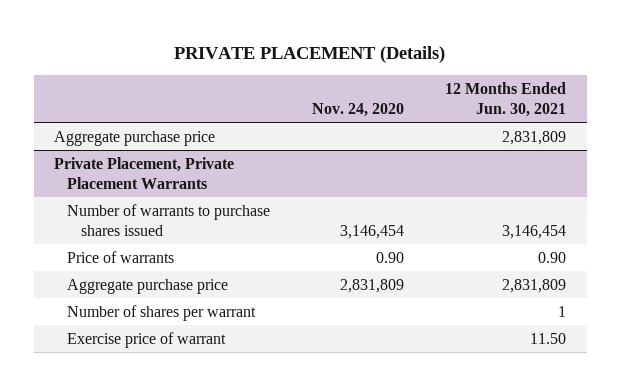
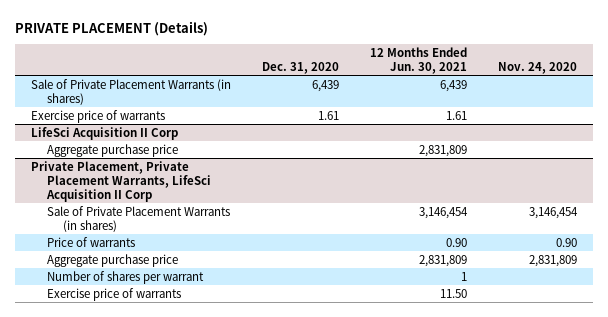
- | Nov. 24, 2020 | 12 Months Ended Jun. 30, 2021
+ | Dec. 31, 2020 | 12 Months Ended Jun. 30, 2021 | Nov. 24, 2020
+ Sale of Private Placement Warrants (in shares) | 6,439 | 6,439 |
+ Exercise price of warrants | 1.61 | 1.61 |
+ LifeSci Acquisition II Corp
- Private Placement, Private Placement Warrants
- Number of warrants to purchase shares issued | 3,146,454 | 3,146,454
+ Private Placement, Private Placement Warrants, LifeSci Acquisition II Corp
+ Sale of Private Placement Warrants (in shares) | | 3,146,454 | 3,146,454
- Exercise price of warrant | | 11.50
+ Exercise price of warrants | | 11.50 |

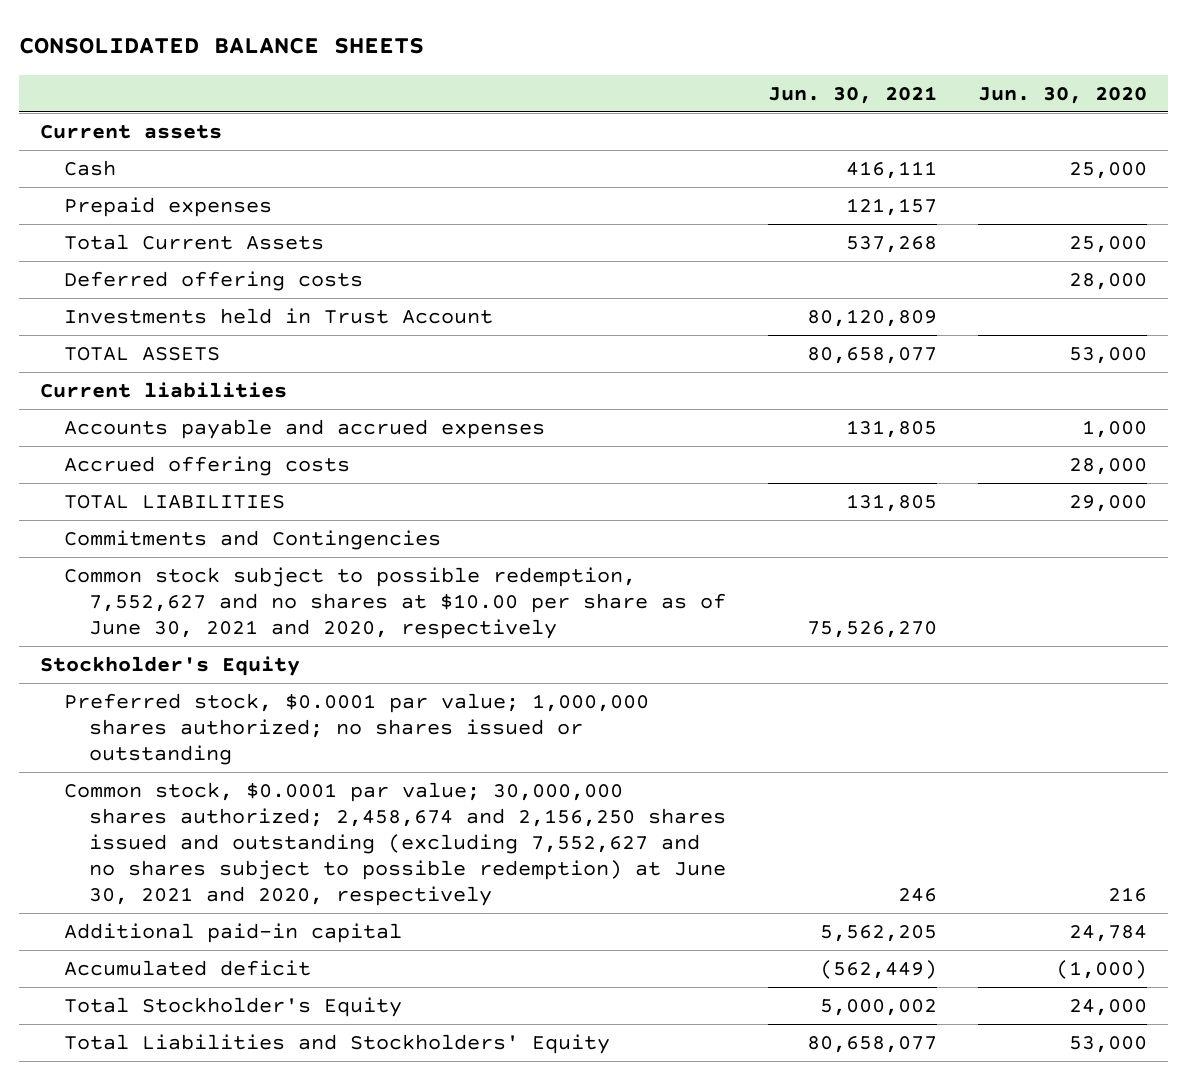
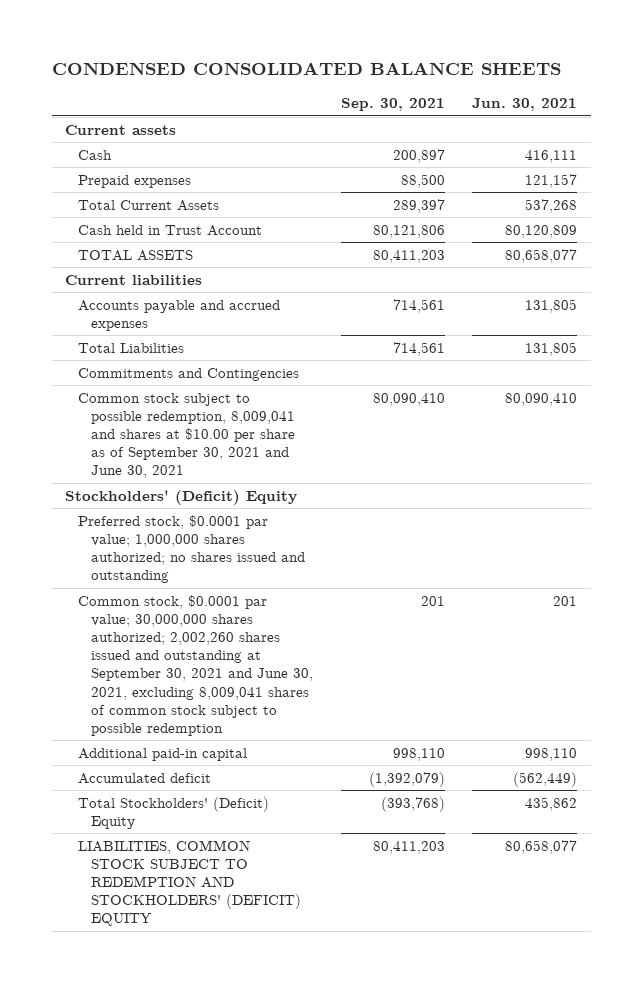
- CONSOLIDATED BALANCE SHEETS
+ CONDENSED CONSOLIDATED BALANCE SHEETS
- | Jun. 30, 2021 | Jun. 30, 2020
+ | Sep. 30, 2021 | Jun. 30, 2021
- Deferred offering costs | | 28,000
- Investments held in Trust Account | 80,120,809 |
+ Cash held in Trust Account | 80,121,806 | 80,120,809
- Accrued offering costs | | 28,000
- TOTAL LIABILITIES | 131,805 | 29,000
+ Total Liabilities | 714,561 | 131,805
- Common stock subject to possible redemption, 7,552,627 and no shares at $10.00 per share as of June 30, 2021 and 2020, respectively | 75,526,270 |
- Stockholder's Equity
- Preferred stock, $0.0001 par value; 1,000,000 shares authorized; no shares issued or outstanding
- Common stock, $0.0001 par value; 30,000,000 shares authorized; 2,458,674 and 2,156,250 shares issued and outstanding (excluding 7,552,627 and no shares subject to possible redemption) at June 30, 2021 and 2020, respectively | 246 | 216
- Additional paid-in capital | 5,562,205 | 24,784
+ Common stock subject to possible redemption, 8,009,041 and shares at $10.00 per share as of September 30, 2021 and June 30, 2021 | 80,090,410 | 80,090,410
+ Stockholders' (Deficit) Equity
+ Preferred stock, $0.0001 par value; 1,000,000 shares authorized; no shares issued and outstanding
+ Common stock, $0.0001 par value; 30,000,000 shares authorized; 2,002,260 shares issued and outstanding at September 30, 2021 and June 30, 2021, excluding 8,009,041 shares of common stock subject to possible redemption | 201 | 201
+ Additional paid-in capital | 998,110 | 998,110
- Total Stockholder's Equity | 5,000,002 | 24,000
- Total Liabilities and Stockholders' Equity | 80,658,077 | 53,000
+ Total Stockholders' (Deficit) Equity | (393,768) | 435,862
+ LIABILITIES, COMMON STOCK SUBJECT TO REDEMPTION AND STOCKHOLDERS' (DEFICIT) EQUITY | 80,411,203 | 80,658,077

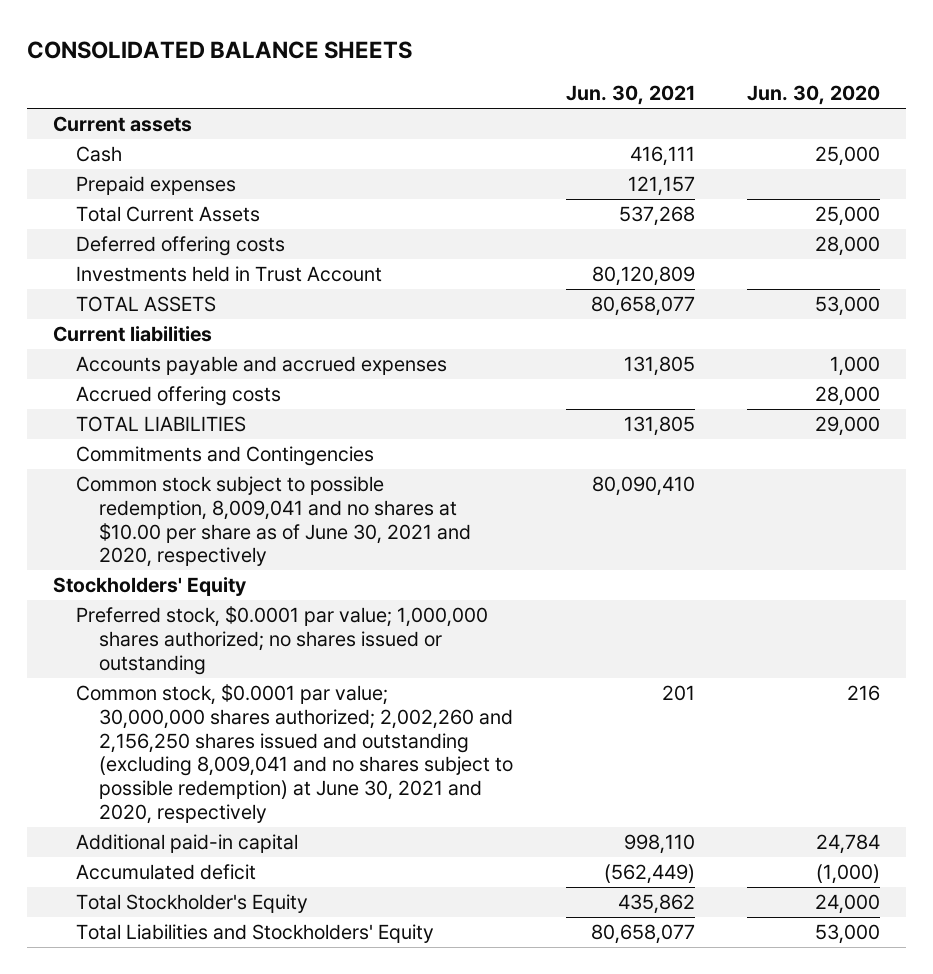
- CONDENSED CONSOLIDATED BALANCE SHEETS
+ CONSOLIDATED BALANCE SHEETS
- | Sep. 30, 2021 | Jun. 30, 2021
+ | Jun. 30, 2021 | Jun. 30, 2020
- Cash held in Trust Account | 80,121,806 | 80,120,809
+ Deferred offering costs | | 28,000
+ Investments held in Trust Account | 80,120,809 |
- Total Liabilities | 714,561 | 131,805
+ Accrued offering costs | | 28,000
+ TOTAL LIABILITIES | 131,805 | 29,000
- Common stock subject to possible redemption, 8,009,041 and shares at $10.00 per share as of September 30, 2021 and June 30, 2021 | 80,090,410 | 80,090,410
- Stockholders' (Deficit) Equity
- Preferred stock, $0.0001 par value; 1,000,000 shares authorized; no shares issued and outstanding
- Common stock, $0.0001 par value; 30,000,000 shares authorized; 2,002,260 shares issued and outstanding at September 30, 2021 and June 30, 2021, excluding 8,009,041 shares of common stock subject to possible redemption | 201 | 201
+ Common stock subject to possible redemption, 8,009,041 and no shares at $10.00 per share as of June 30, 2021 and 2020, respectively | 80,090,410 |
+ Stockholders' Equity
+ Preferred stock, $0.0001 par value; 1,000,000 shares authorized; no shares issued or outstanding
+ Common stock, $0.0001 par value; 30,000,000 shares authorized; 2,002,260 and 2,156,250 shares issued and outstanding (excluding 8,009,041 and no shares subject to possible redemption) at June 30, 2021 and 2020, respectively | 201 | 216
- Total Stockholders' (Deficit) Equity | (393,768) | 435,862
- LIABILITIES, COMMON STOCK SUBJECT TO REDEMPTION AND STOCKHOLDERS' (DEFICIT) EQUITY | 80,411,203 | 80,658,077
+ Total Stockholder's Equity | 435,862 | 24,000
+ Total Liabilities and Stockholders' Equity | 80,658,077 | 53,000

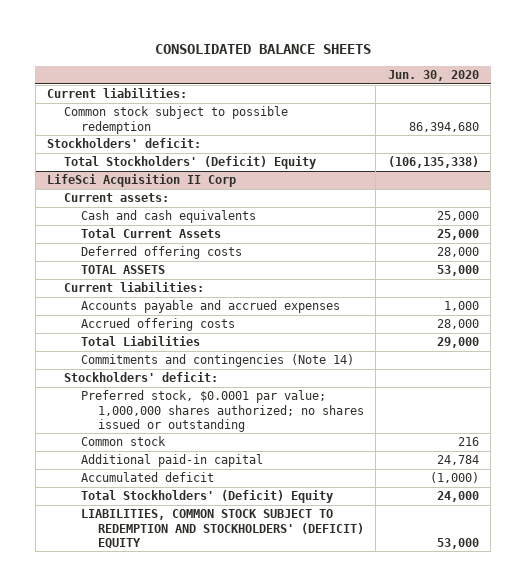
- | Jun. 30, 2021 | Jun. 30, 2020
+ | Jun. 30, 2020
- Current assets
- Cash | 416,111 | 25,000
- Prepaid expenses | 121,157 |
+ Current liabilities:
+ Common stock subject to possible redemption | 86,394,680
+ Stockholders' deficit:
+ Total Stockholders' (Deficit) Equity | (106,135,338)
+ LifeSci Acquisition II Corp
+ Current assets:
+ Cash and cash equivalents | 25,000
- Investments held in Trust Account | 80,120,809 |
- Current liabilities
+ Current liabilities:
- TOTAL LIABILITIES | 131,805 | 29,000
- Commitments and Contingencies
- Common stock subject to possible redemption, 8,009,041 and no shares at $10.00 per share as of June 30, 2021 and 2020, respectively | 80,090,410 |
- Stockholders' Equity
+ Total Liabilities | 29,000
+ Commitments and contingencies (Note 14)
+ Stockholders' deficit:
- Common stock, $0.0001 par value; 30,000,000 shares authorized; 2,002,260 and 2,156,250 shares issued and outstanding (excluding 8,009,041 and no shares subject to possible redemption) at June 30, 2021 and 2020, respectively | 201 | 216
+ Common stock | 216
- Total Stockholder's Equity | 435,862 | 24,000
- Total Liabilities and Stockholders' Equity | 80,658,077 | 53,000
+ Total Stockholders' (Deficit) Equity | 24,000
+ LIABILITIES, COMMON STOCK SUBJECT TO REDEMPTION AND STOCKHOLDERS' (DEFICIT) EQUITY | 53,000

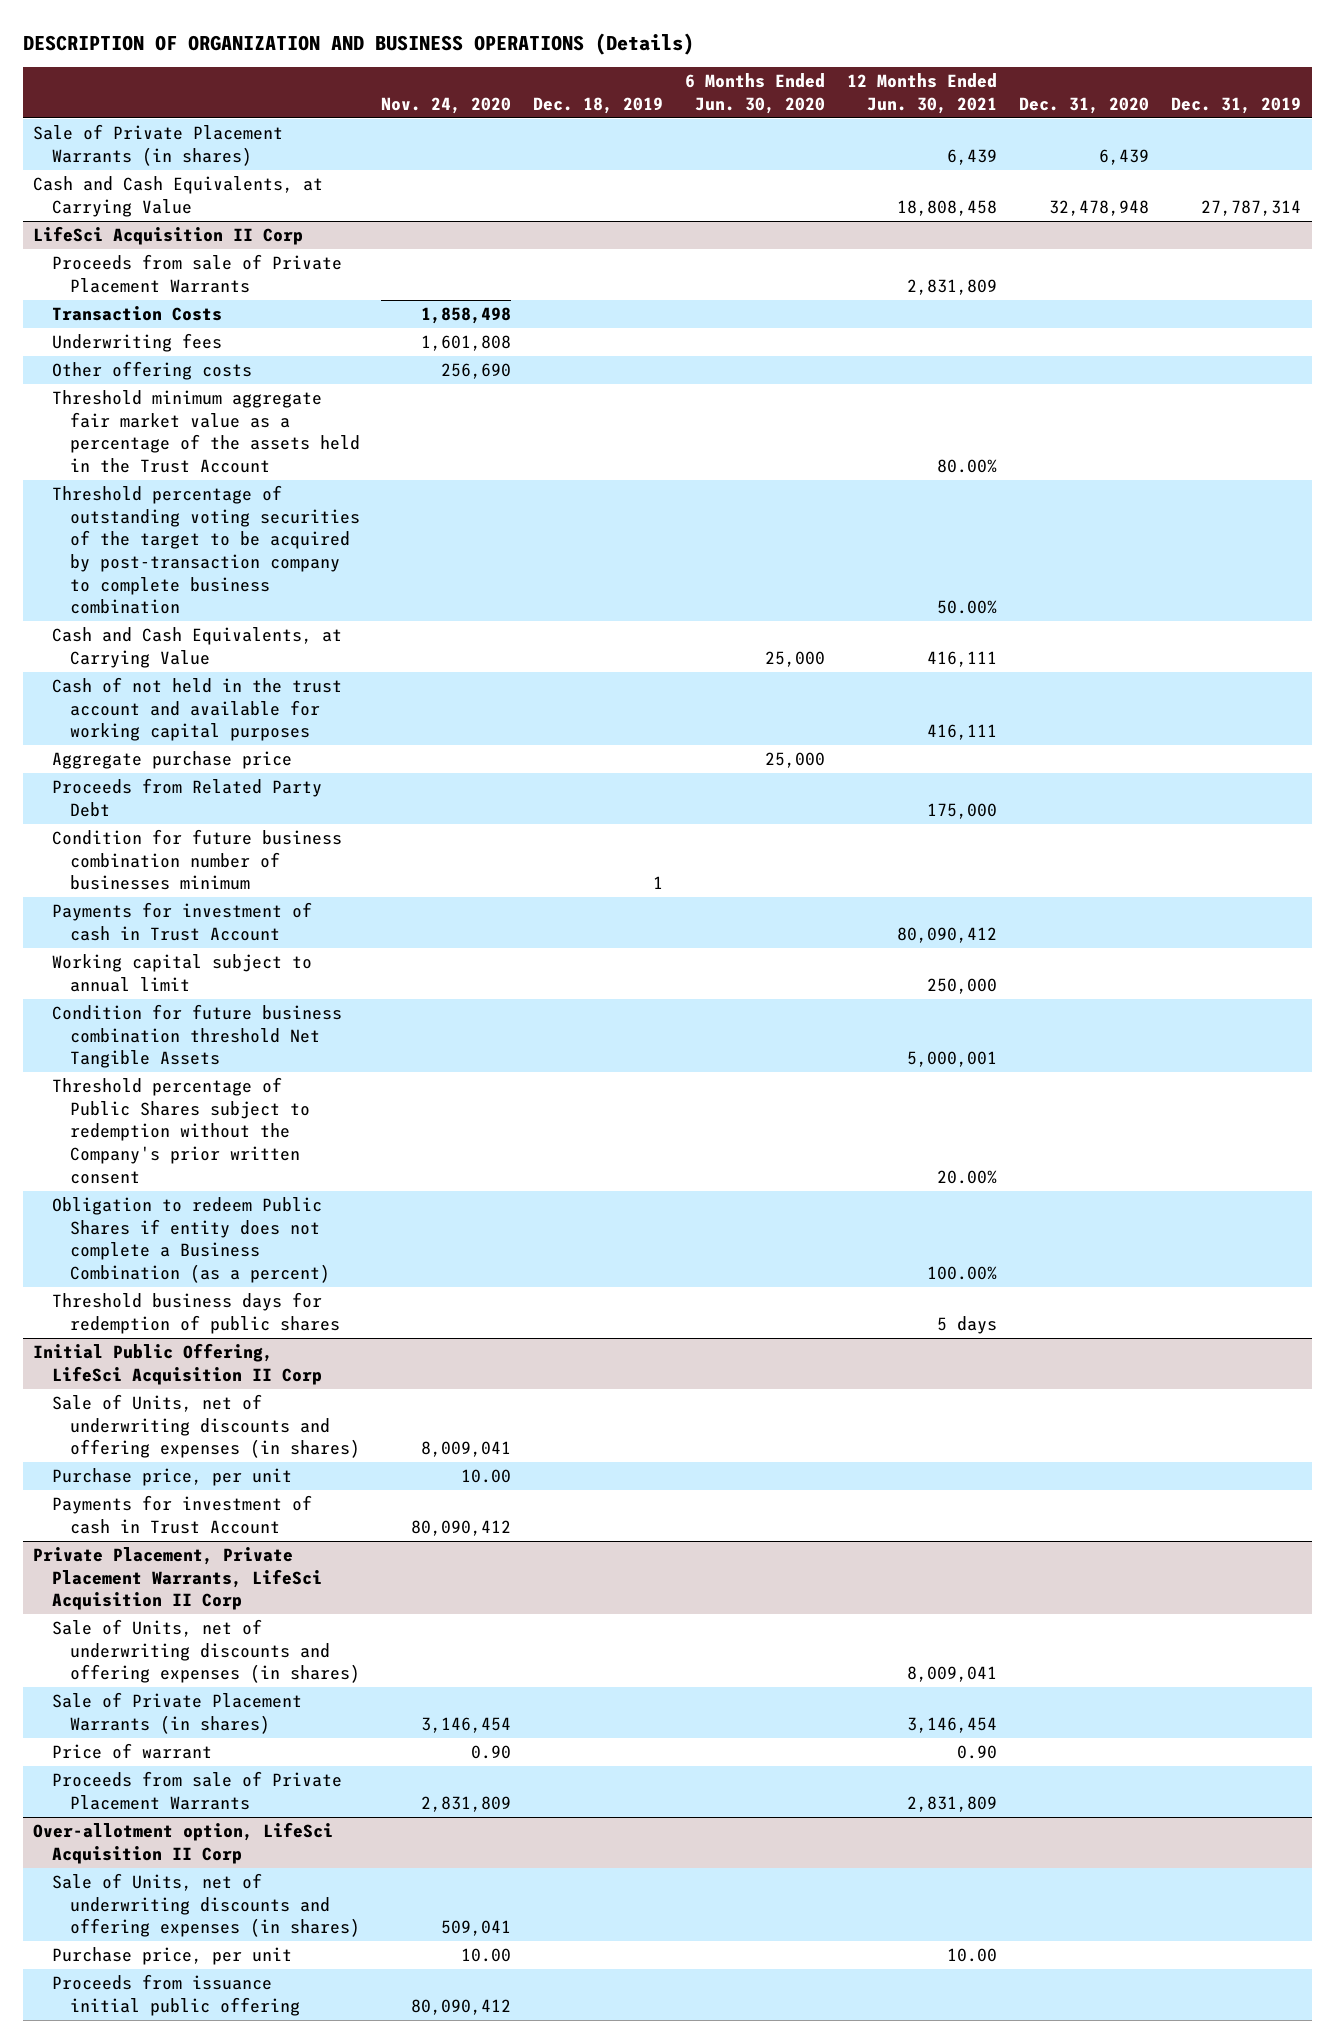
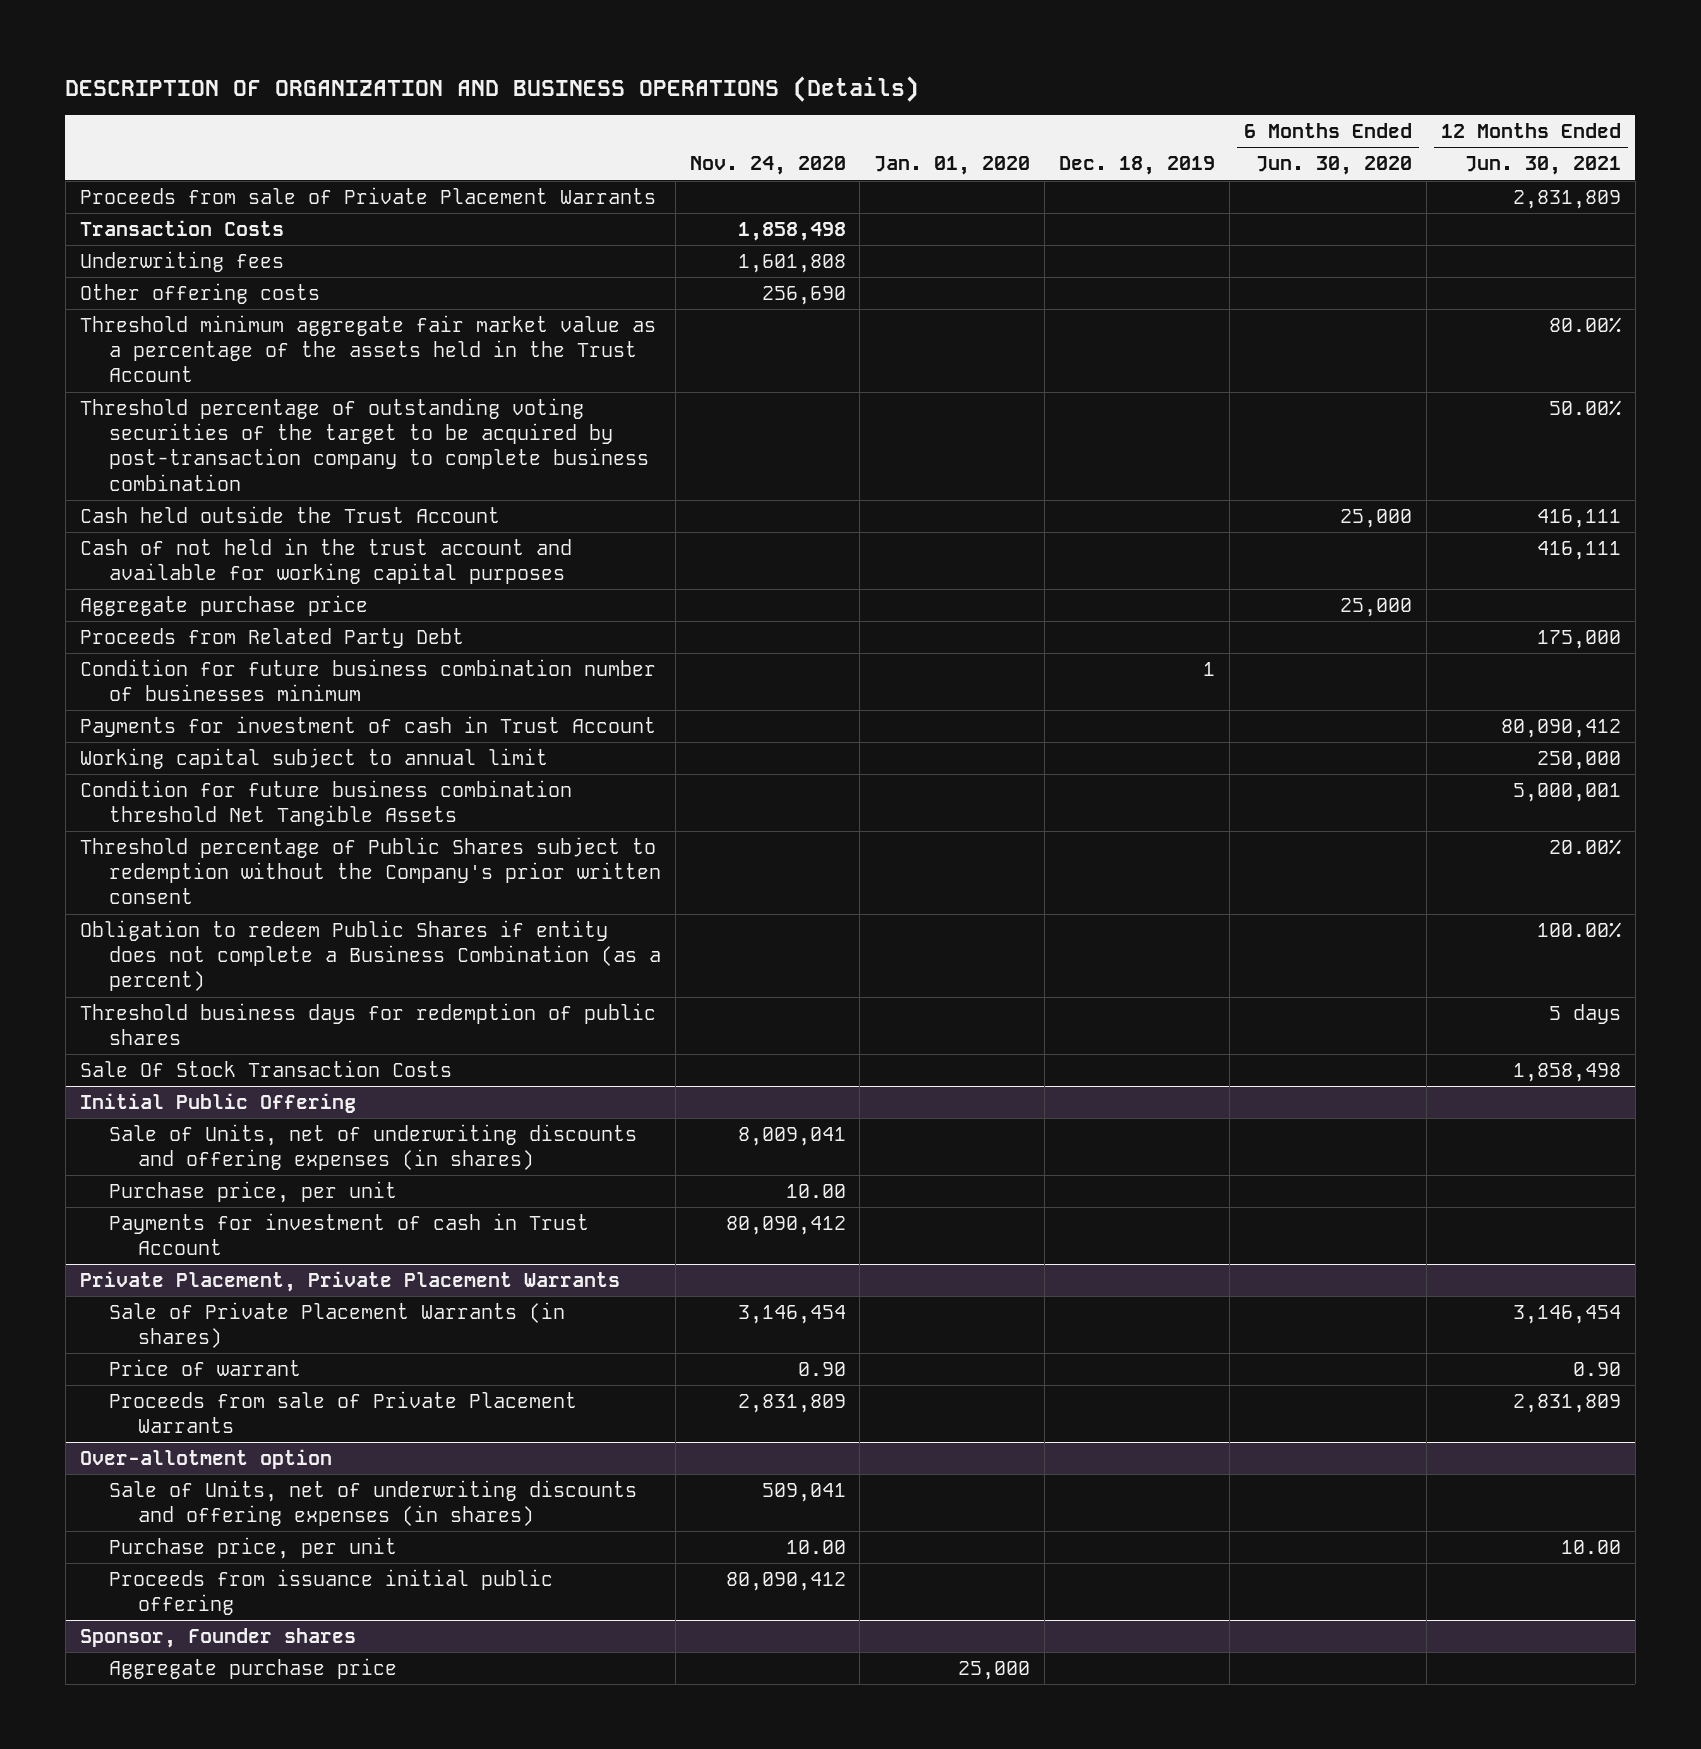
- | Nov. 24, 2020 | Dec. 18, 2019 | 6 Months Ended Jun. 30, 2020 | 12 Months Ended Jun. 30, 2021 | Dec. 31, 2020 | Dec. 31, 2019
+ | Nov. 24, 2020 | Jan. 01, 2020 | Dec. 18, 2019 | 6 Months Ended Jun. 30, 2020 | 12 Months Ended Jun. 30, 2021
- Sale of Private Placement Warrants (in shares) | | | | 6,439 | 6,439 |
- Cash and Cash Equivalents, at Carrying Value | | | | 18,808,458 | 32,478,948 | 27,787,314
- LifeSci Acquisition II Corp
- Cash and Cash Equivalents, at Carrying Value | | | 25,000 | 416,111 | |
+ Cash held outside the Trust Account | | | | 25,000 | 416,111
- Initial Public Offering, LifeSci Acquisition II Corp
+ Sale Of Stock Transaction Costs | | | | | 1,858,498
+ Initial Public Offering
- Private Placement, Private Placement Warrants, LifeSci Acquisition II Corp
- Sale of Units, net of underwriting discounts and offering expenses (in shares) | | | | 8,009,041 | |
+ Private Placement, Private Placement Warrants
- Over-allotment option, LifeSci Acquisition II Corp
+ Over-allotment option
+ Sponsor, Founder shares
+ Aggregate purchase price | | 25,000 | | |

